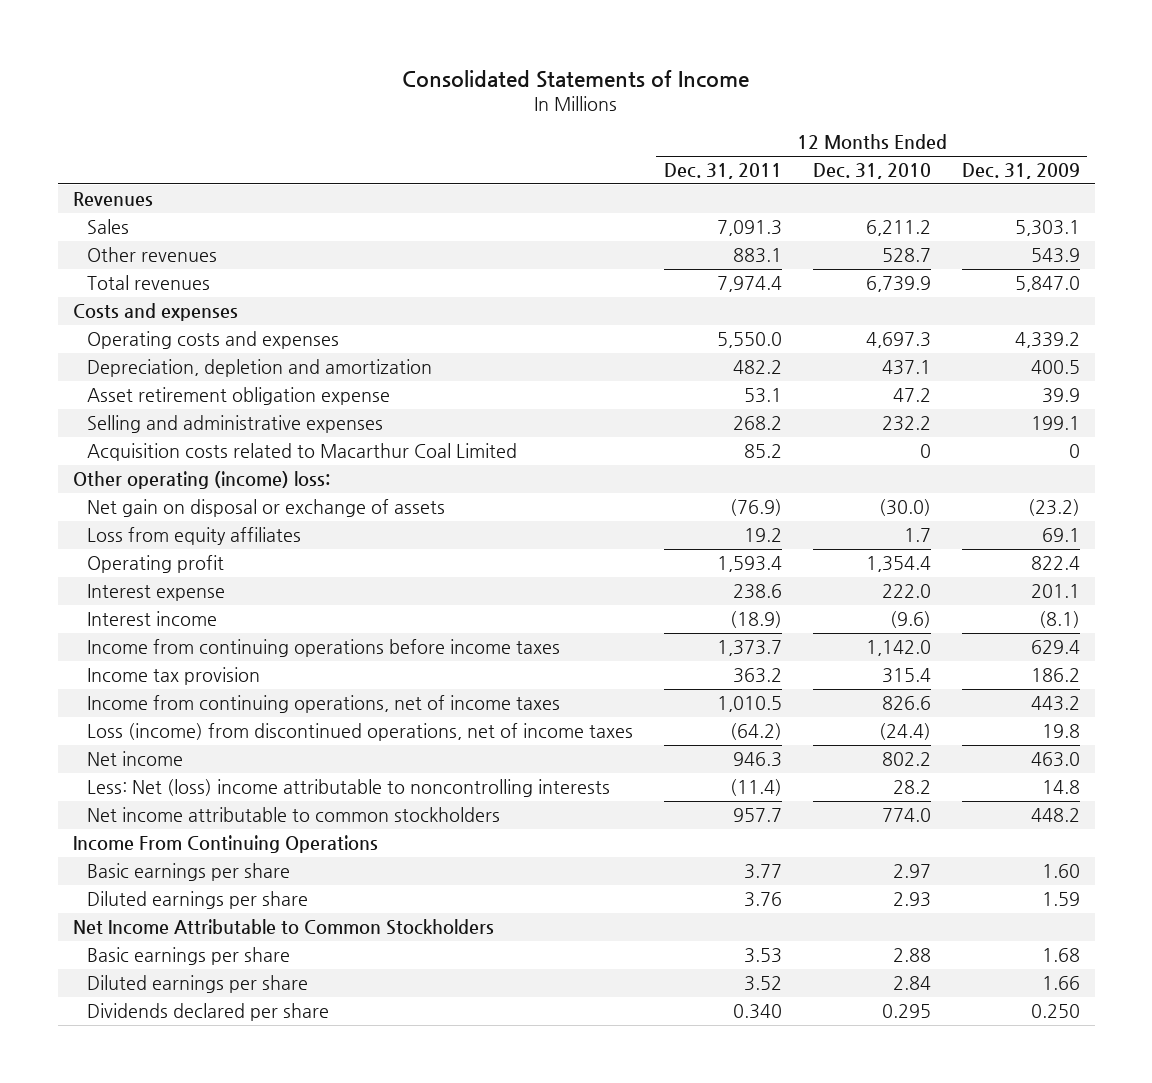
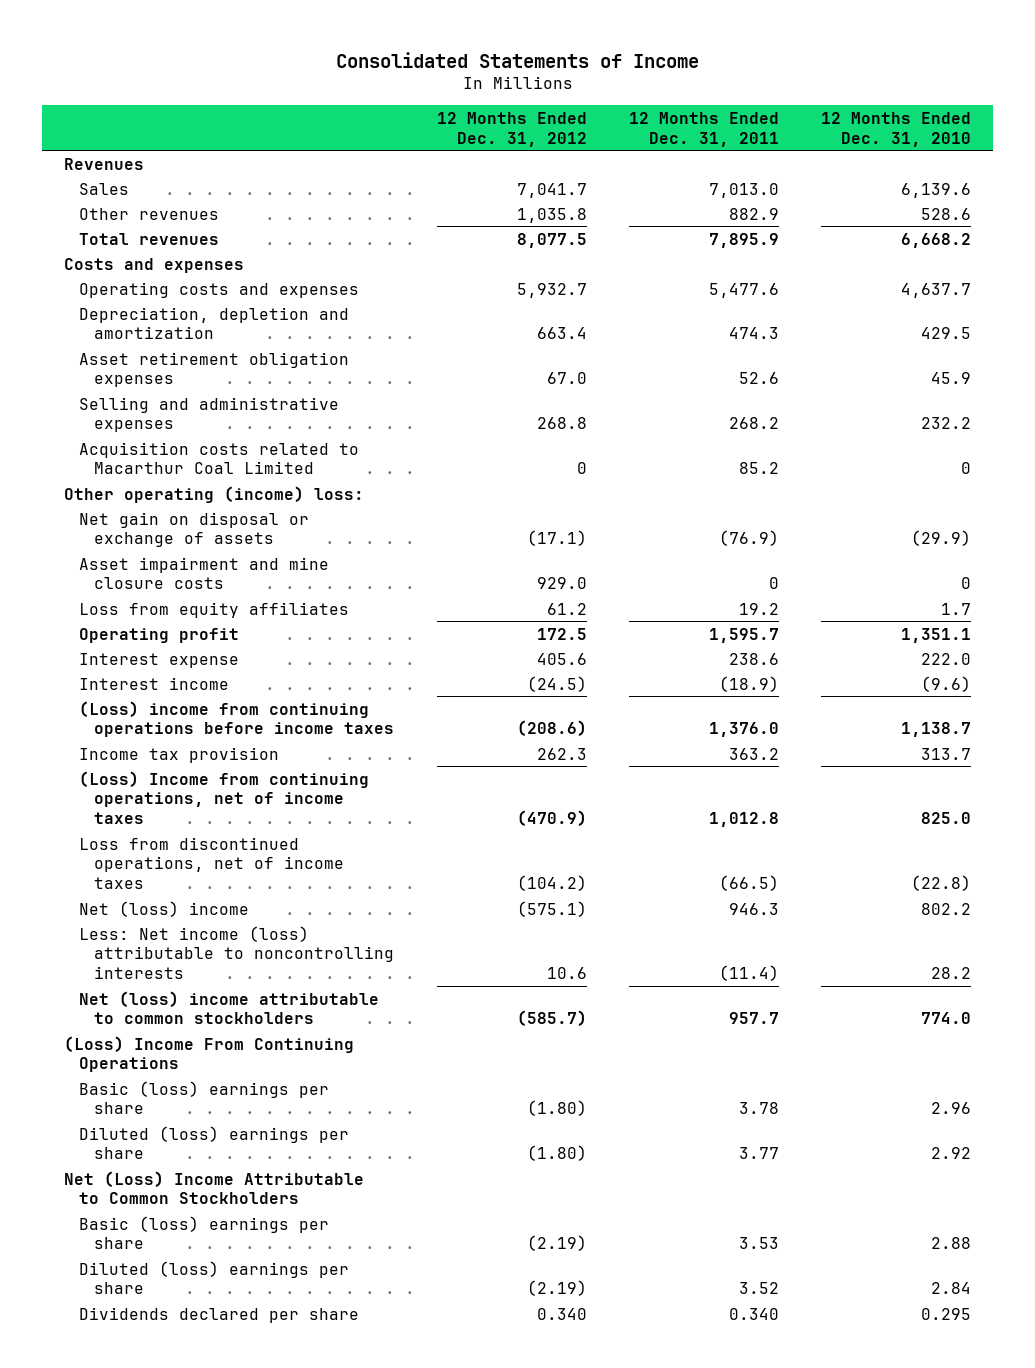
- | 12 Months Ended Dec. 31, 2011 | 12 Months Ended Dec. 31, 2010 | 12 Months Ended Dec. 31, 2009
+ | 12 Months Ended Dec. 31, 2012 | 12 Months Ended Dec. 31, 2011 | 12 Months Ended Dec. 31, 2010
- Sales | 7,091.3 | 6,211.2 | 5,303.1
- Other revenues | 883.1 | 528.7 | 543.9
- Total revenues | 7,974.4 | 6,739.9 | 5,847.0
+ Sales | 7,041.7 | 7,013.0 | 6,139.6
+ Other revenues | 1,035.8 | 882.9 | 528.6
+ Total revenues | 8,077.5 | 7,895.9 | 6,668.2
- Operating costs and expenses | 5,550.0 | 4,697.3 | 4,339.2
- Depreciation, depletion and amortization | 482.2 | 437.1 | 400.5
- Asset retirement obligation expense | 53.1 | 47.2 | 39.9
+ Operating costs and expenses | 5,932.7 | 5,477.6 | 4,637.7
+ Depreciation, depletion and amortization | 663.4 | 474.3 | 429.5
+ Asset retirement obligation expenses | 67.0 | 52.6 | 45.9
- Net gain on disposal or exchange of assets | (76.9) | (30.0) | (23.2)
+ Net gain on disposal or exchange of assets | (17.1) | (76.9) | (29.9)
+ Asset impairment and mine closure costs | 929.0 | 0 | 0
- Operating profit | 1,593.4 | 1,354.4 | 822.4
+ Operating profit | 172.5 | 1,595.7 | 1,351.1
- Income from continuing operations before income taxes | 1,373.7 | 1,142.0 | 629.4
- Income tax provision | 363.2 | 315.4 | 186.2
- Income from continuing operations, net of income taxes | 1,010.5 | 826.6 | 443.2
- Loss (income) from discontinued operations, net of income taxes | (64.2) | (24.4) | 19.8
- Net income | 946.3 | 802.2 | 463.0
- Less: Net (loss) income attributable to noncontrolling interests | (11.4) | 28.2 | 14.8
- Net income attributable to common stockholders | 957.7 | 774.0 | 448.2
- Income From Continuing Operations
- Basic earnings per share | 3.77 | 2.97 | 1.60
- Diluted earnings per share | 3.76 | 2.93 | 1.59
- Net Income Attributable to Common Stockholders
- Basic earnings per share | 3.53 | 2.88 | 1.68
- Diluted earnings per share | 3.52 | 2.84 | 1.66
+ (Loss) income from continuing operations before income taxes | (208.6) | 1,376.0 | 1,138.7
+ Income tax provision | 262.3 | 363.2 | 313.7
+ (Loss) Income from continuing operations, net of income taxes | (470.9) | 1,012.8 | 825.0
+ Loss from discontinued operations, net of income taxes | (104.2) | (66.5) | (22.8)
+ Net (loss) income | (575.1) | 946.3 | 802.2
+ Less: Net income (loss) attributable to noncontrolling interests | 10.6 | (11.4) | 28.2
+ Net (loss) income attributable to common stockholders | (585.7) | 957.7 | 774.0
+ (Loss) Income From Continuing Operations
+ Basic (loss) earnings per share | (1.80) | 3.78 | 2.96
+ Diluted (loss) earnings per share | (1.80) | 3.77 | 2.92
+ Net (Loss) Income Attributable to Common Stockholders
+ Basic (loss) earnings per share | (2.19) | 3.53 | 2.88
+ Diluted (loss) earnings per share | (2.19) | 3.52 | 2.84

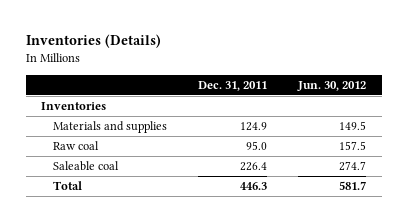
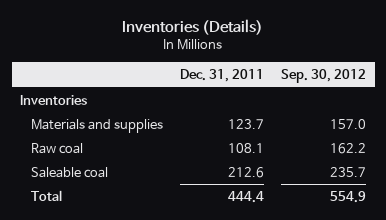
- | Dec. 31, 2011 | Jun. 30, 2012
+ | Dec. 31, 2011 | Sep. 30, 2012
- Materials and supplies | 124.9 | 149.5
- Raw coal | 95.0 | 157.5
- Saleable coal | 226.4 | 274.7
- Total | 446.3 | 581.7
+ Materials and supplies | 123.7 | 157.0
+ Raw coal | 108.1 | 162.2
+ Saleable coal | 212.6 | 235.7
+ Total | 444.4 | 554.9

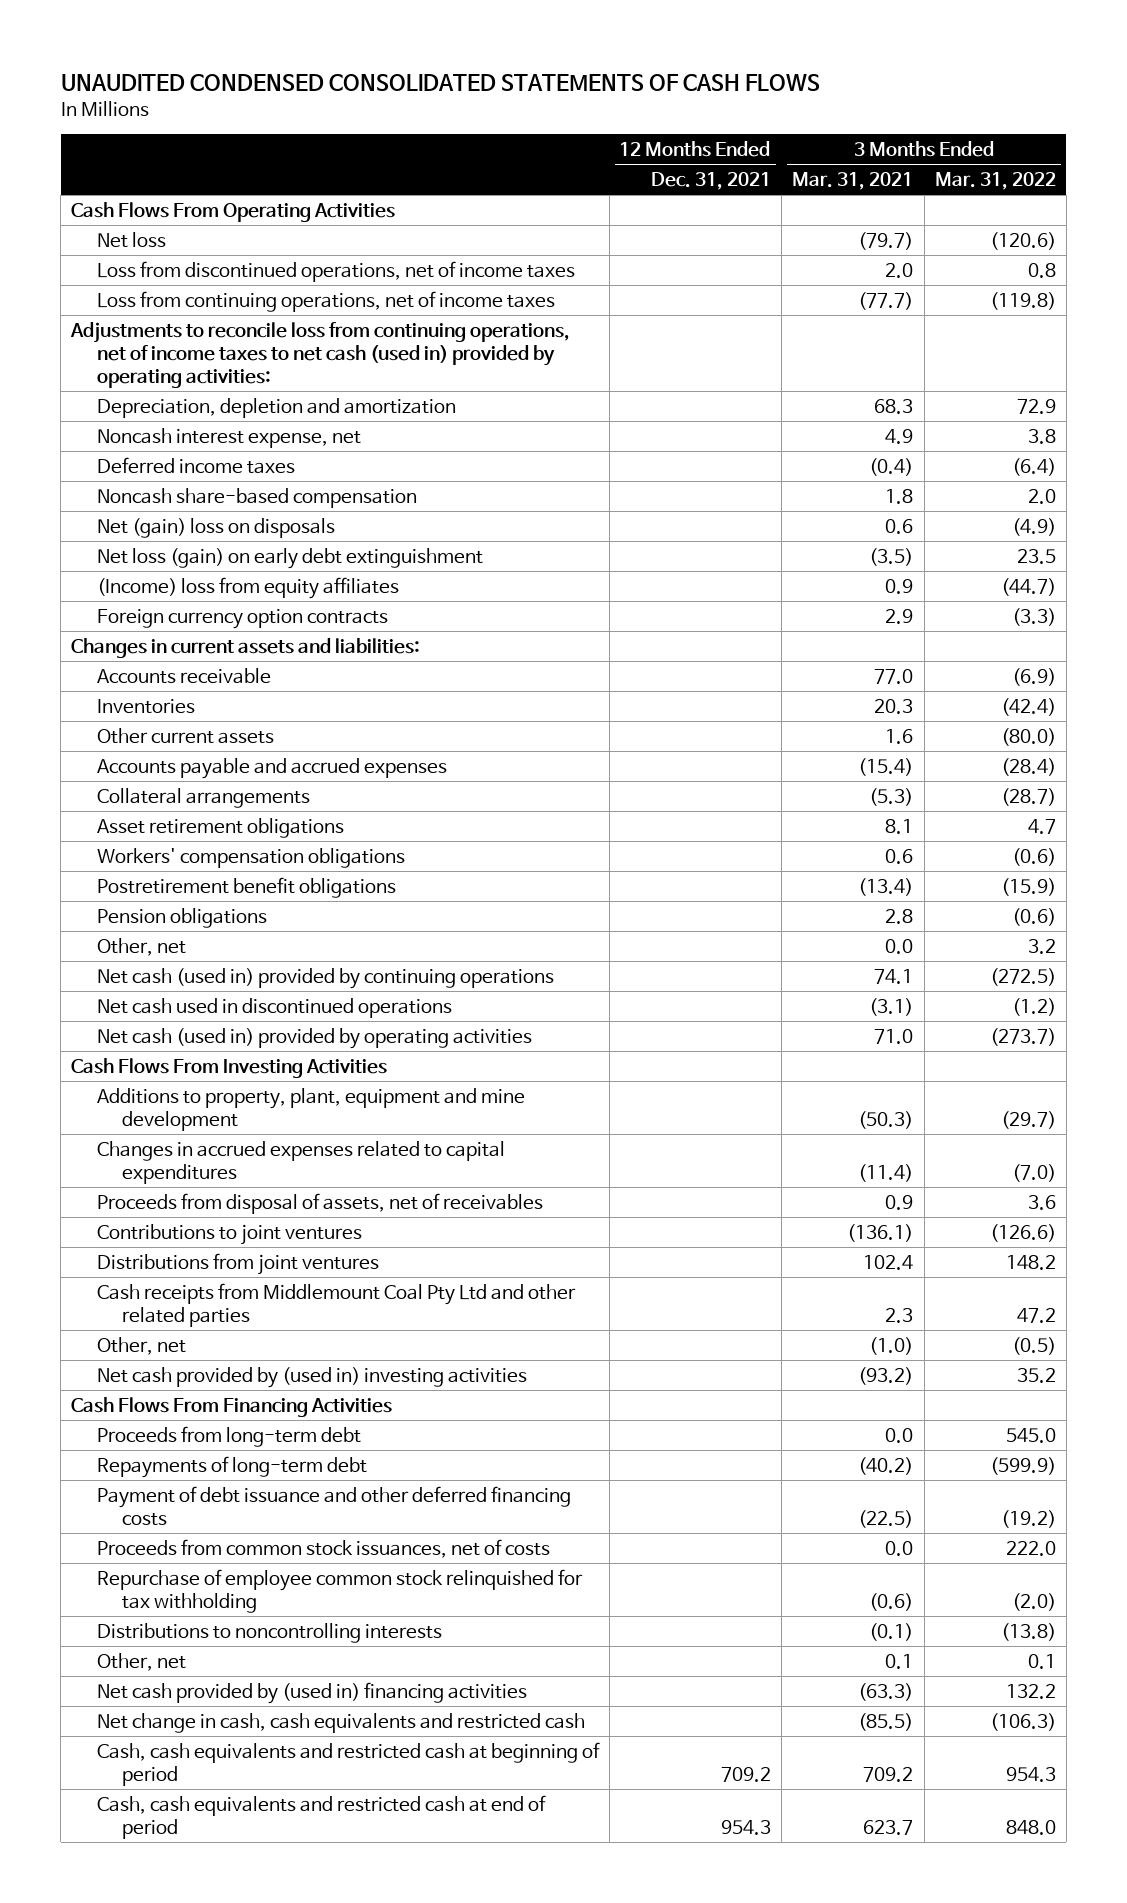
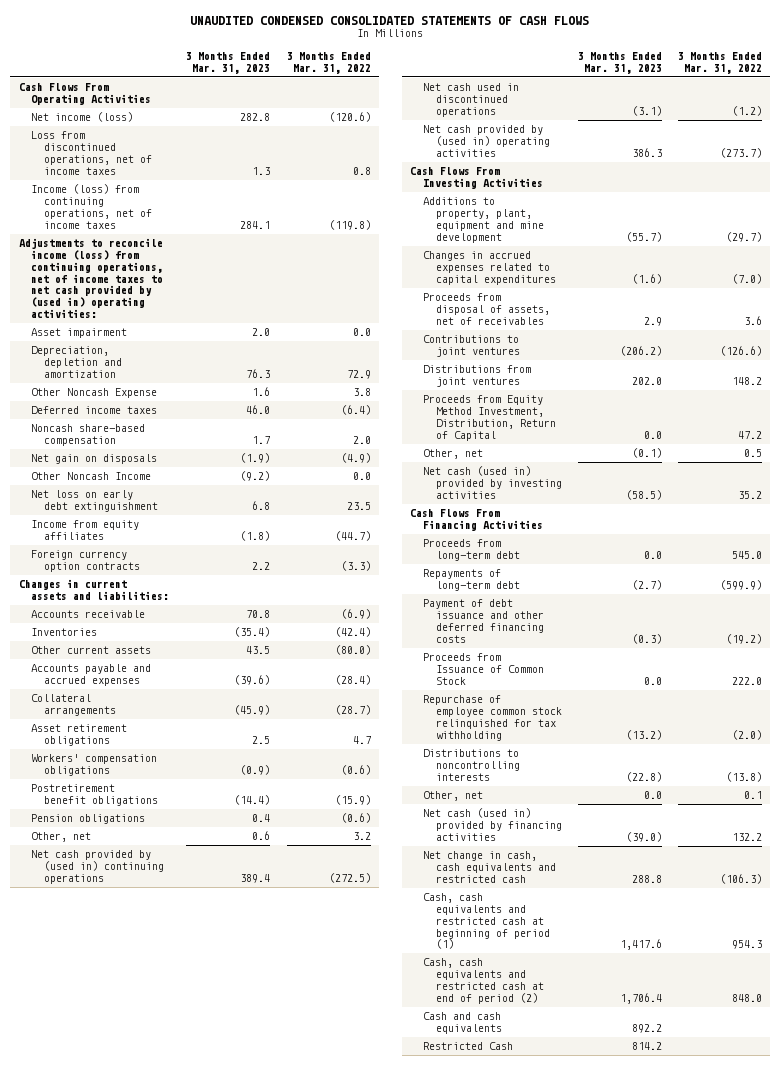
- | 12 Months Ended Dec. 31, 2021 | 3 Months Ended Mar. 31, 2021 | 3 Months Ended Mar. 31, 2022
+ | 3 Months Ended Mar. 31, 2023 | 3 Months Ended Mar. 31, 2022
- Net loss | | (79.7) | (120.6)
+ Net income (loss) | 282.8 | (120.6)
- Loss from continuing operations, net of income taxes | | (77.7) | (119.8)
- Adjustments to reconcile loss from continuing operations, net of income taxes to net cash (used in) provided by operating activities:
+ Income (loss) from continuing operations, net of income taxes | 284.1 | (119.8)
+ Adjustments to reconcile income (loss) from continuing operations, net of income taxes to net cash provided by (used in) operating activities:
+ Asset impairment | 2.0 | 0.0
- Noncash interest expense, net | | 4.9 | 3.8
+ Other Noncash Expense | 1.6 | 3.8
- Net (gain) loss on disposals | | 0.6 | (4.9)
- Net loss (gain) on early debt extinguishment | | (3.5) | 23.5
- (Income) loss from equity affiliates | | 0.9 | (44.7)
+ Net gain on disposals | (1.9) | (4.9)
+ Other Noncash Income | (9.2) | 0.0
+ Net loss on early debt extinguishment | 6.8 | 23.5
+ Income from equity affiliates | (1.8) | (44.7)
- Net cash (used in) provided by continuing operations | | 74.1 | (272.5)
+ Net cash provided by (used in) continuing operations | 389.4 | (272.5)
- Net cash (used in) provided by operating activities | | 71.0 | (273.7)
+ Net cash provided by (used in) operating activities | 386.3 | (273.7)
- Cash receipts from Middlemount Coal Pty Ltd and other related parties | | 2.3 | 47.2
- Other, net | | (1.0) | (0.5)
- Net cash provided by (used in) investing activities | | (93.2) | 35.2
+ Proceeds from Equity Method Investment, Distribution, Return of Capital | 0.0 | 47.2
+ Other, net | (0.1) | 0.5
+ Net cash (used in) provided by investing activities | (58.5) | 35.2
- Proceeds from common stock issuances, net of costs | | 0.0 | 222.0
+ Proceeds from Issuance of Common Stock | 0.0 | 222.0
- Net cash provided by (used in) financing activities | | (63.3) | 132.2
+ Net cash (used in) provided by financing activities | (39.0) | 132.2
- Cash, cash equivalents and restricted cash at beginning of period | 709.2 | 709.2 | 954.3
- Cash, cash equivalents and restricted cash at end of period | 954.3 | 623.7 | 848.0
+ Cash, cash equivalents and restricted cash at beginning of period (1) | 1,417.6 | 954.3
+ Cash, cash equivalents and restricted cash at end of period (2) | 1,706.4 | 848.0
+ Cash and cash equivalents | 892.2 |
+ Restricted Cash | 814.2 |

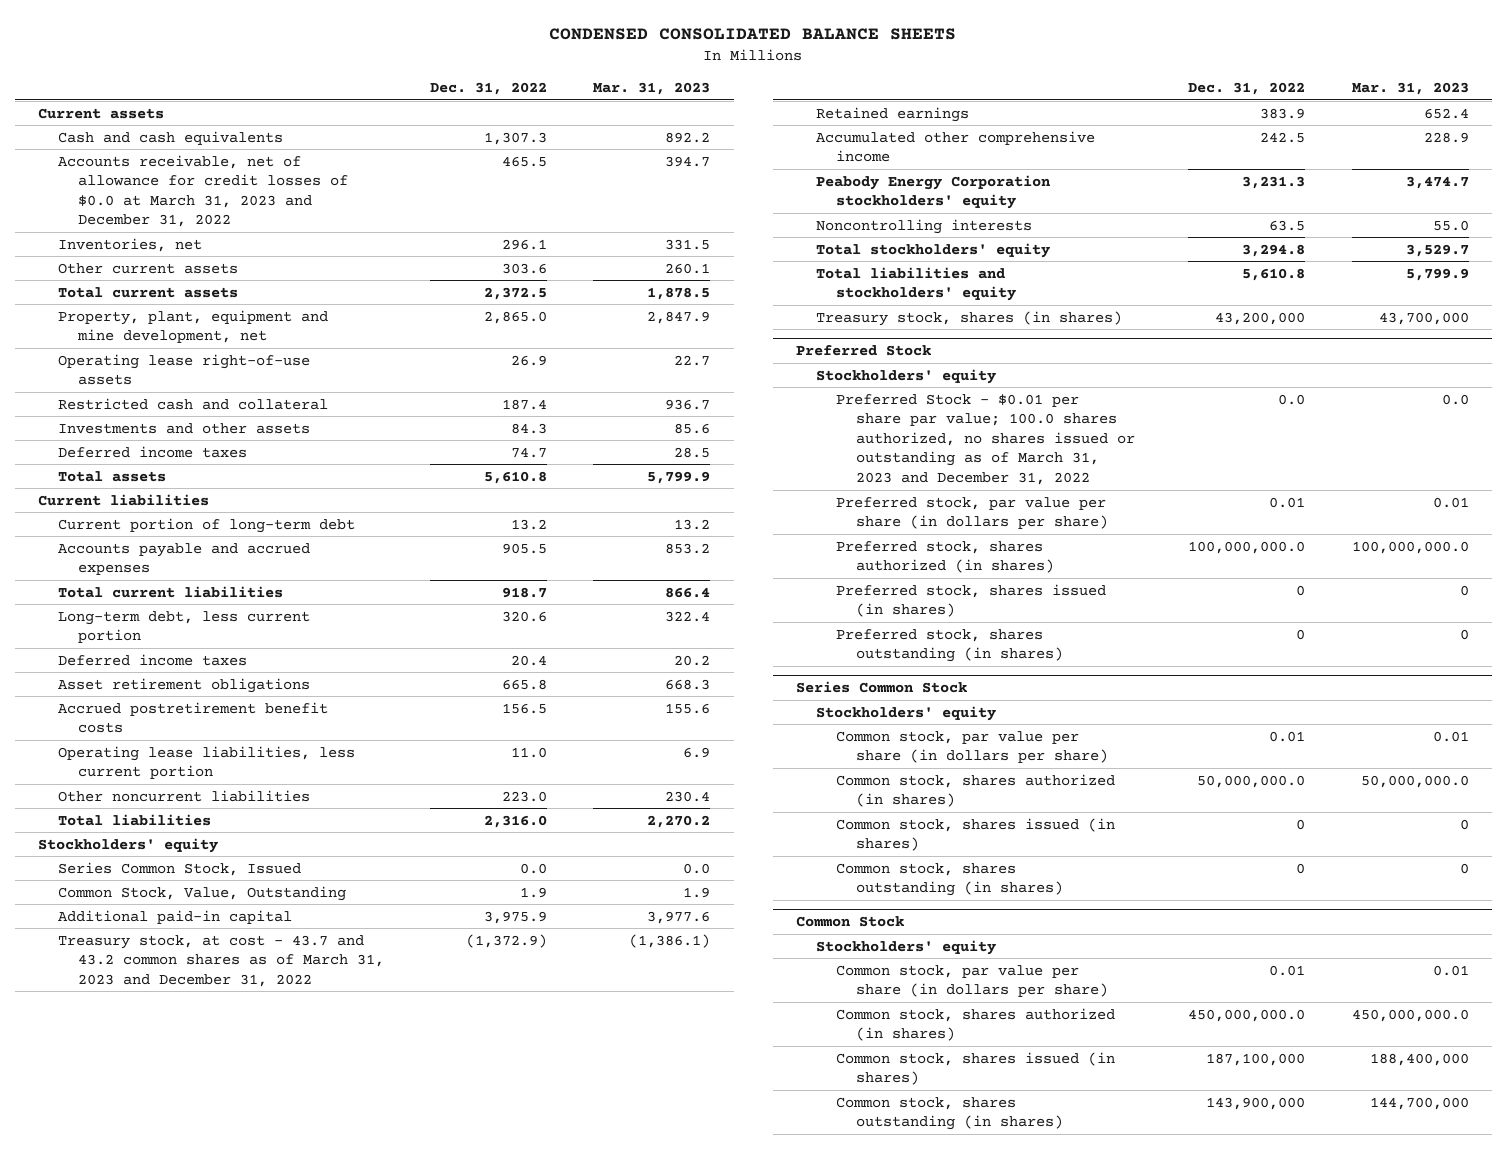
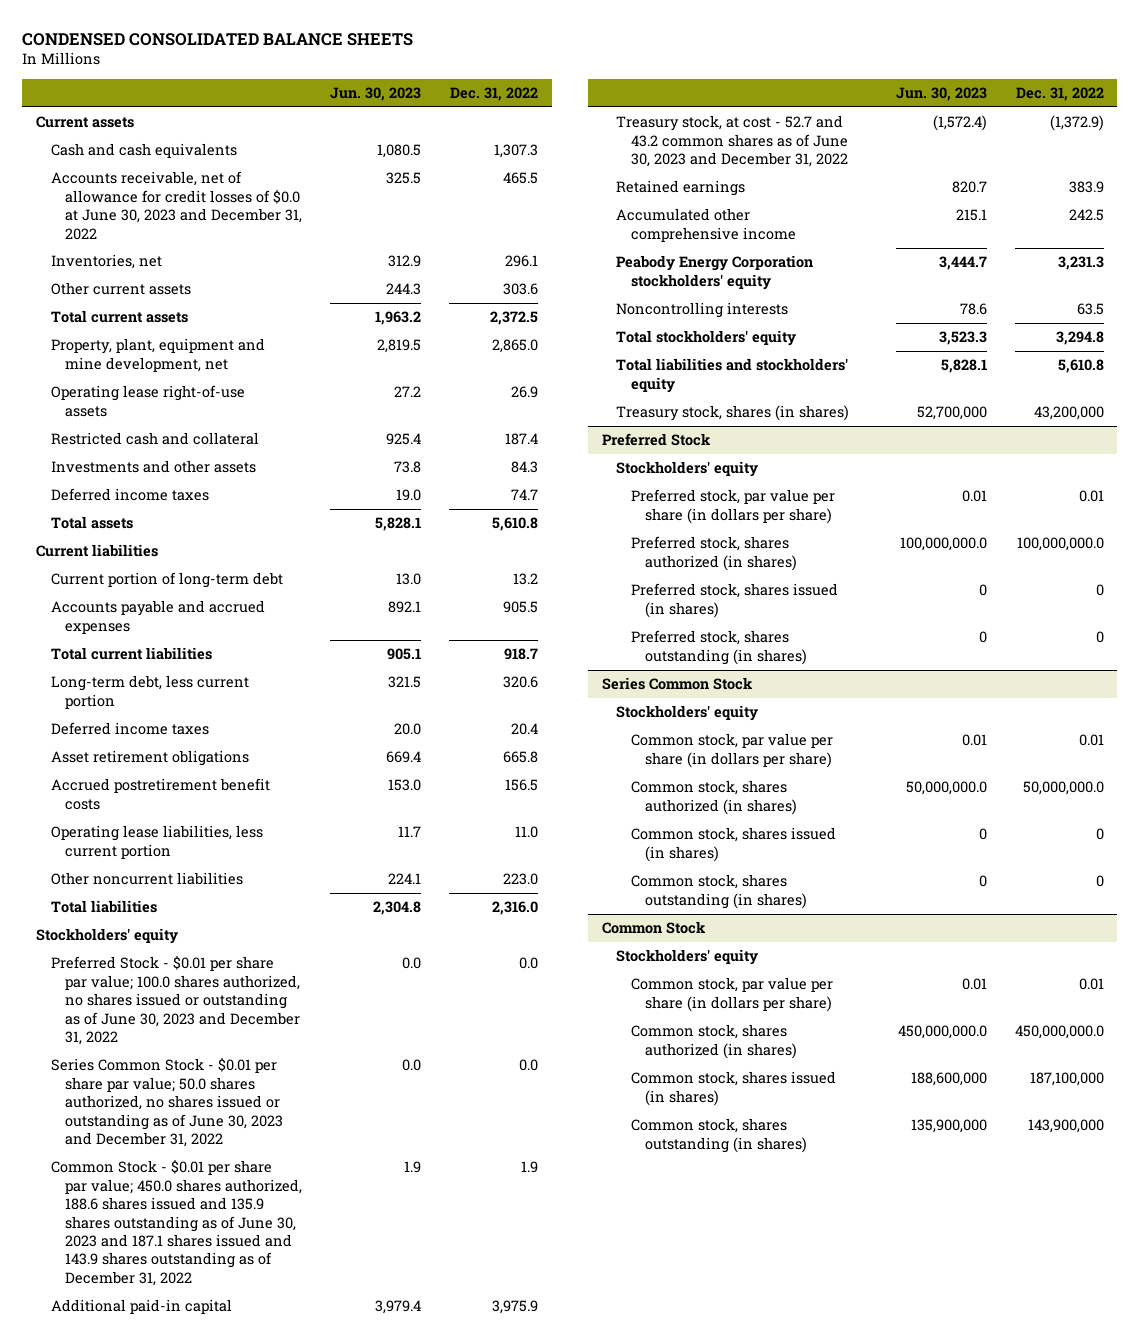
- | Dec. 31, 2022 | Mar. 31, 2023
+ | Jun. 30, 2023 | Dec. 31, 2022
- Accounts receivable, net of allowance for credit losses of $0.0 at March 31, 2023 and December 31, 2022 | 465.5 | 394.7
+ Accounts receivable, net of allowance for credit losses of $0.0 at June 30, 2023 and December 31, 2022 | 325.5 | 465.5
- Series Common Stock, Issued | 0.0 | 0.0
- Common Stock, Value, Outstanding | 1.9 | 1.9
+ Preferred Stock - $0.01 per share par value; 100.0 shares authorized, no shares issued or outstanding as of June 30, 2023 and December 31, 2022 | 0.0 | 0.0
+ Series Common Stock - $0.01 per share par value; 50.0 shares authorized, no shares issued or outstanding as of June 30, 2023 and December 31, 2022 | 0.0 | 0.0
+ Common Stock - $0.01 per share par value; 450.0 shares authorized, 188.6 shares issued and 135.9 shares outstanding as of June 30, 2023 and 187.1 shares issued and 143.9 shares outstanding as of December 31, 2022 | 1.9 | 1.9
- Treasury stock, at cost - 43.7 and 43.2 common shares as of March 31, 2023 and December 31, 2022 | (1,372.9) | (1,386.1)
+ Treasury stock, at cost - 52.7 and 43.2 common shares as of June 30, 2023 and December 31, 2022 | (1,572.4) | (1,372.9)
@ Preferred Stock
- Preferred Stock - $0.01 per share par value; 100.0 shares authorized, no shares issued or outstanding as of March 31, 2023 and December 31, 2022 | 0.0 | 0.0

